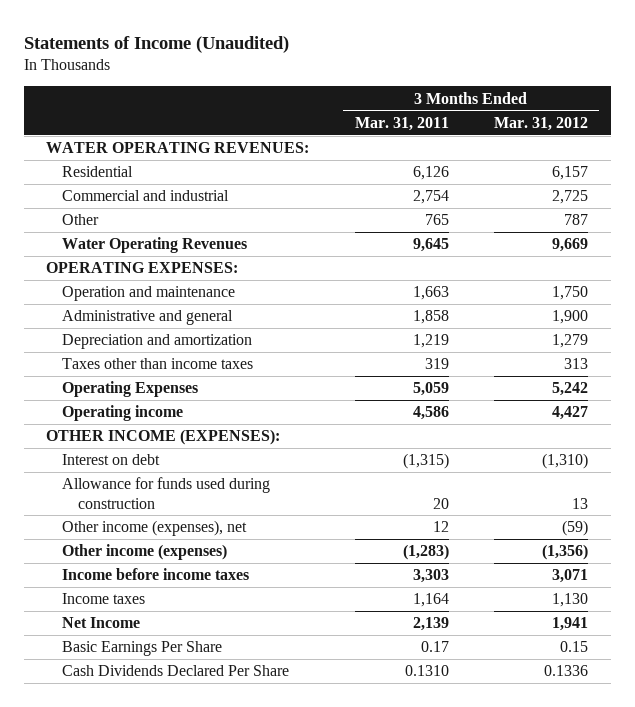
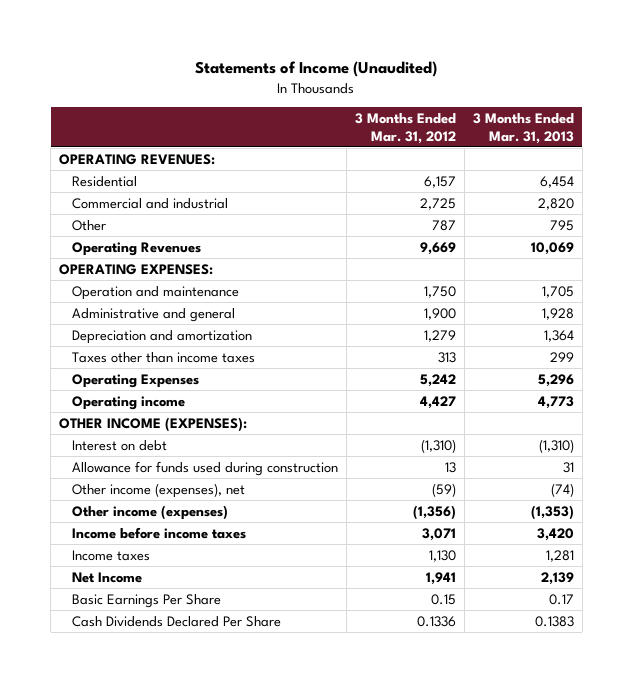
- | 3 Months Ended Mar. 31, 2011 | 3 Months Ended Mar. 31, 2012
+ | 3 Months Ended Mar. 31, 2012 | 3 Months Ended Mar. 31, 2013
- WATER OPERATING REVENUES:
+ OPERATING REVENUES:
- Water Operating Revenues | 9,645 | 9,669
+ Operating Revenues | 9,669 | 10,069

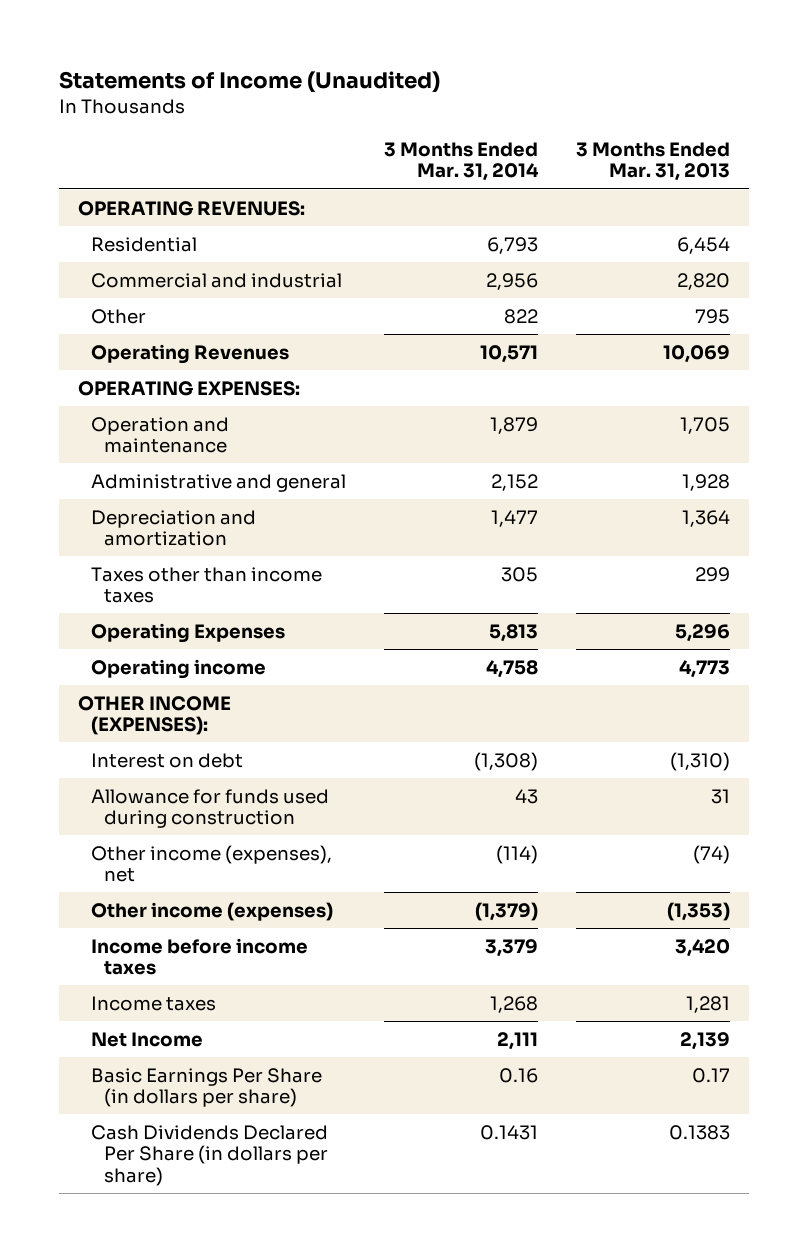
- | 3 Months Ended Mar. 31, 2012 | 3 Months Ended Mar. 31, 2013
+ | 3 Months Ended Mar. 31, 2014 | 3 Months Ended Mar. 31, 2013
- Basic Earnings Per Share | 0.15 | 0.17
- Cash Dividends Declared Per Share | 0.1336 | 0.1383
+ Basic Earnings Per Share (in dollars per share) | 0.16 | 0.17
+ Cash Dividends Declared Per Share (in dollars per share) | 0.1431 | 0.1383

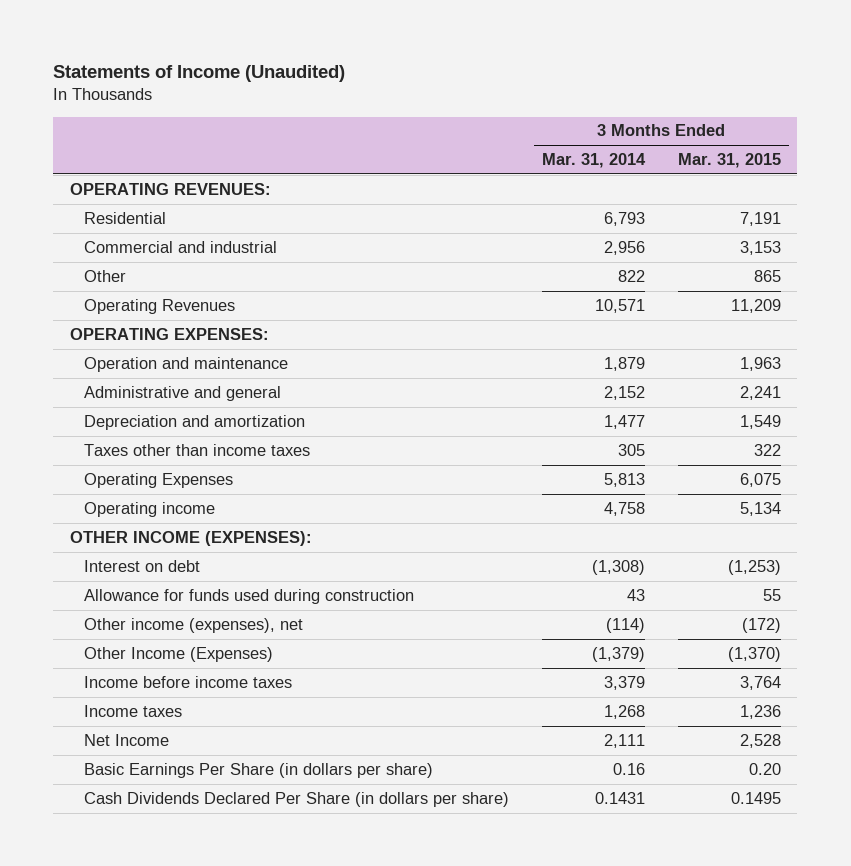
- | 3 Months Ended Mar. 31, 2014 | 3 Months Ended Mar. 31, 2013
+ | 3 Months Ended Mar. 31, 2014 | 3 Months Ended Mar. 31, 2015
- Other income (expenses) | (1,379) | (1,353)
+ Other Income (Expenses) | (1,379) | (1,370)

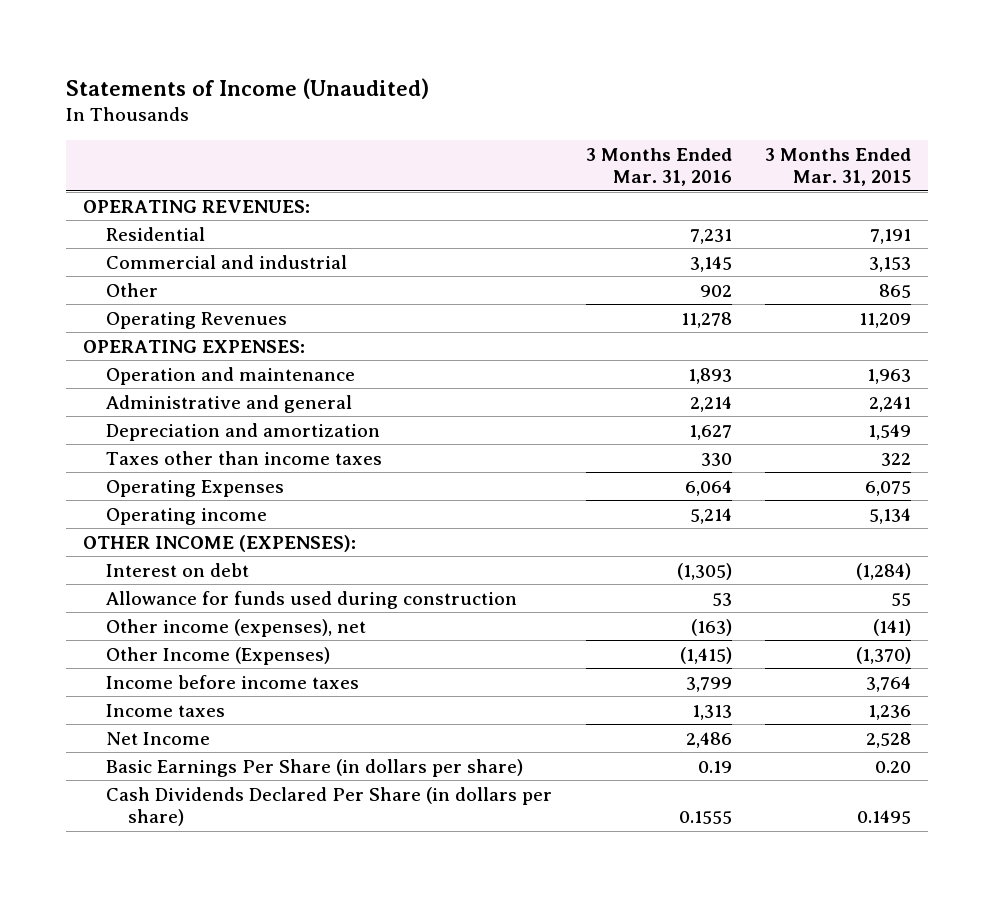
- | 3 Months Ended Mar. 31, 2014 | 3 Months Ended Mar. 31, 2015
+ | 3 Months Ended Mar. 31, 2016 | 3 Months Ended Mar. 31, 2015
- Interest on debt | (1,308) | (1,253)
+ Interest on debt | (1,305) | (1,284)
- Other income (expenses), net | (114) | (172)
+ Other income (expenses), net | (163) | (141)

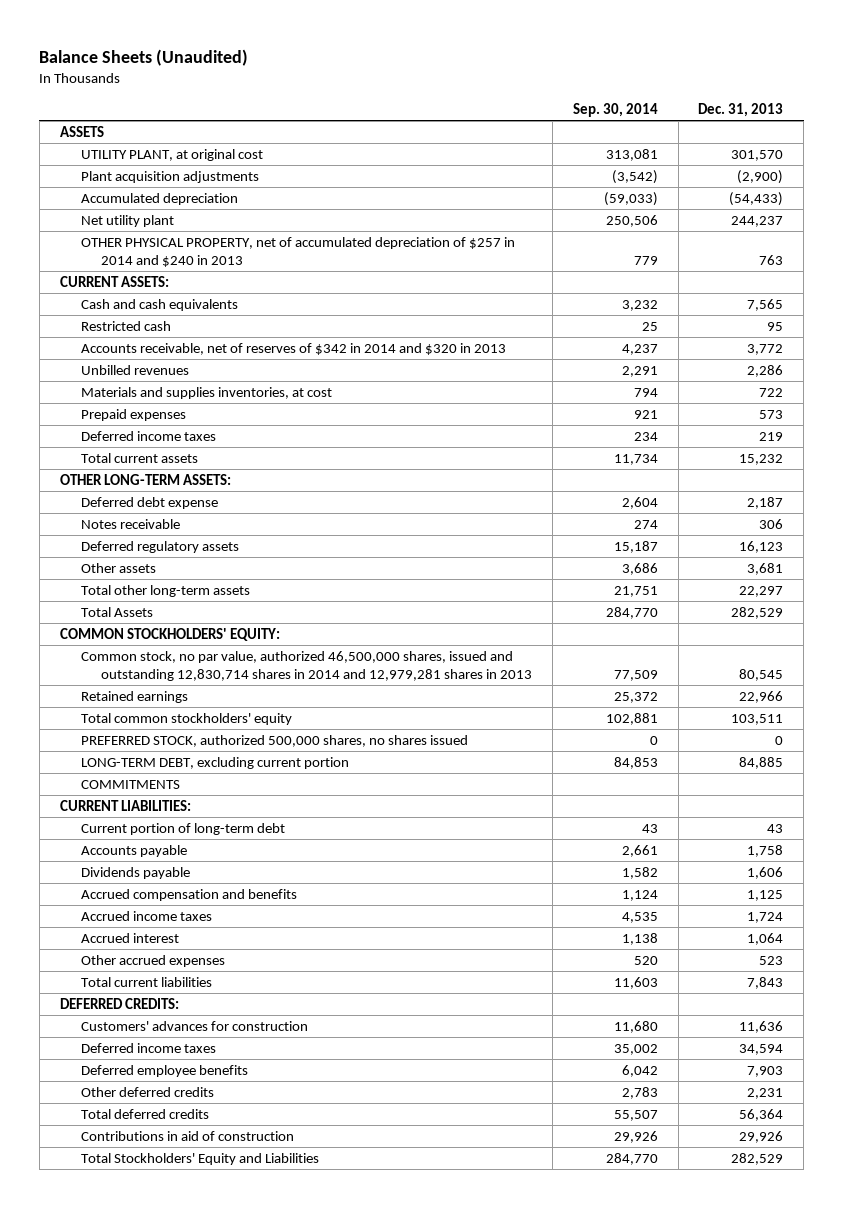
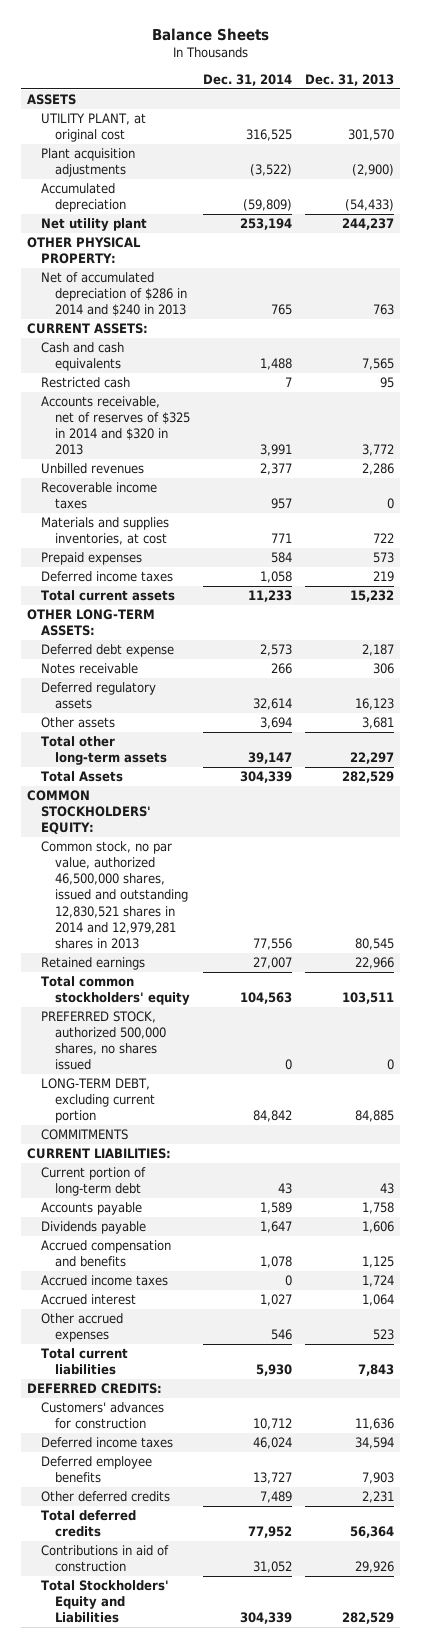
- Balance Sheets (Unaudited)
+ Balance Sheets
- | Sep. 30, 2014 | Dec. 31, 2013
+ | Dec. 31, 2014 | Dec. 31, 2013
- OTHER PHYSICAL PROPERTY, net of accumulated depreciation of $257 in 2014 and $240 in 2013 | 779 | 763
+ OTHER PHYSICAL PROPERTY:
+ Net of accumulated depreciation of $286 in 2014 and $240 in 2013 | 765 | 763
- Accounts receivable, net of reserves of $342 in 2014 and $320 in 2013 | 4,237 | 3,772
+ Accounts receivable, net of reserves of $325 in 2014 and $320 in 2013 | 3,991 | 3,772
+ Recoverable income taxes | 957 | 0
- Common stock, no par value, authorized 46,500,000 shares, issued and outstanding 12,830,714 shares in 2014 and 12,979,281 shares in 2013 | 77,509 | 80,545
+ Common stock, no par value, authorized 46,500,000 shares, issued and outstanding 12,830,521 shares in 2014 and 12,979,281 shares in 2013 | 77,556 | 80,545

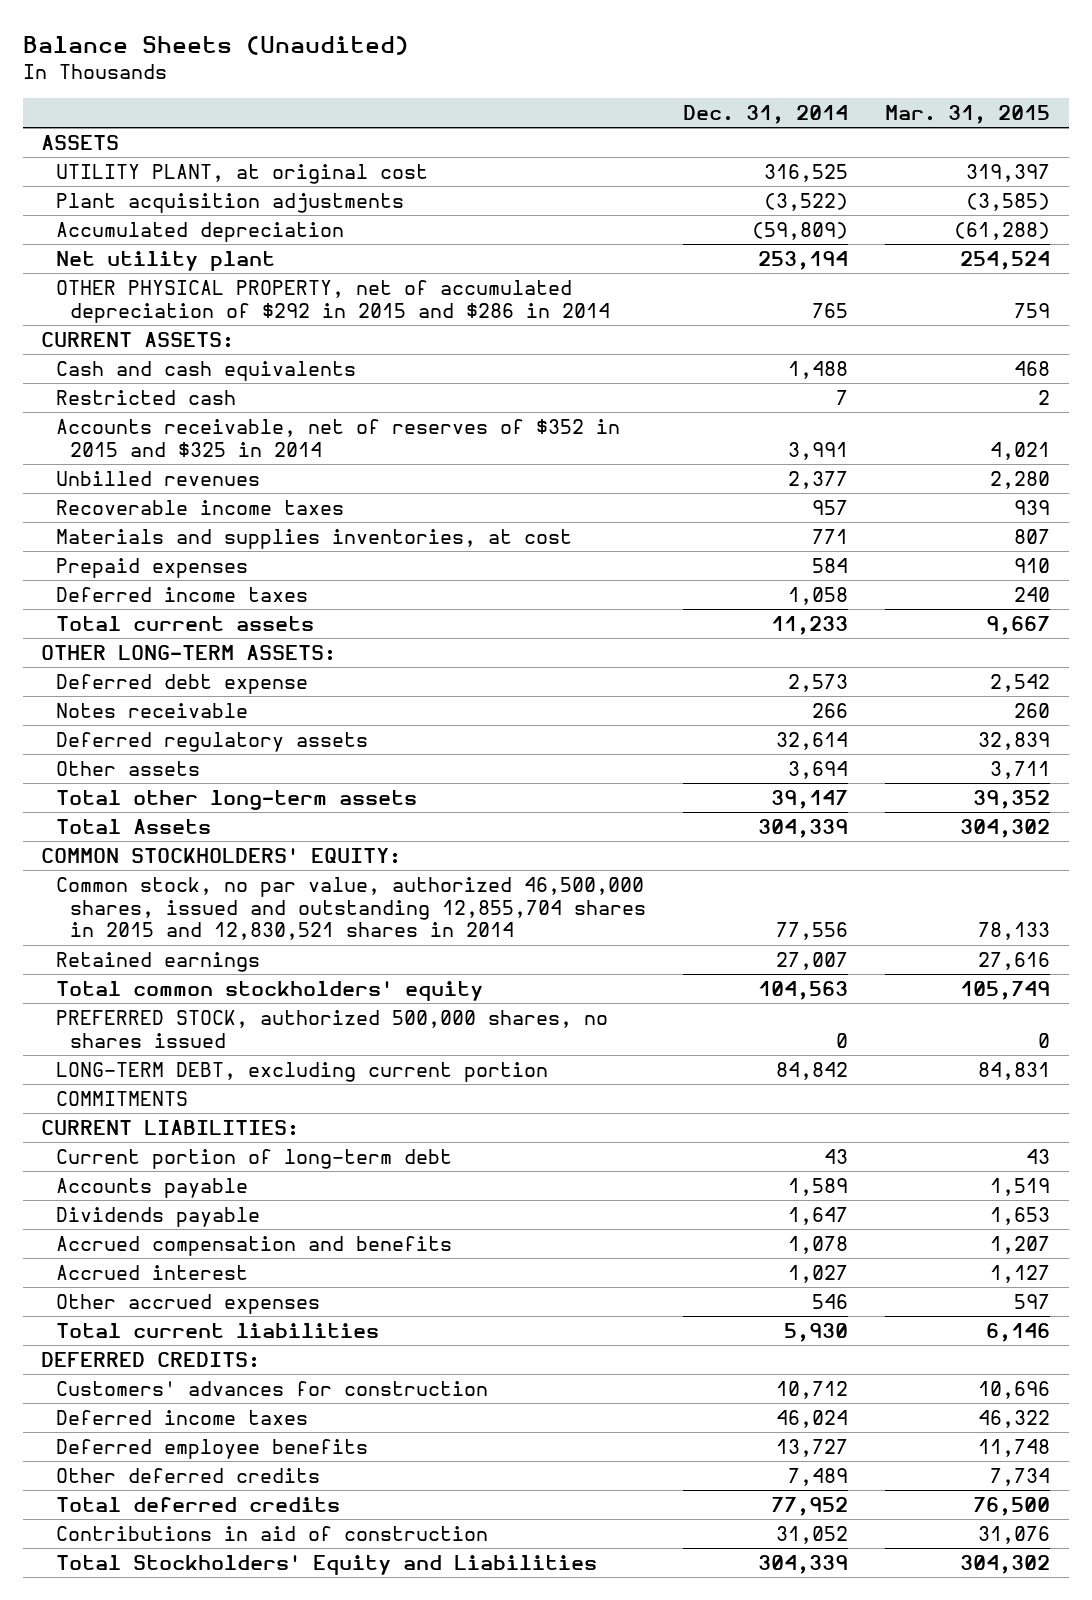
- Balance Sheets
+ Balance Sheets (Unaudited)
- | Dec. 31, 2014 | Dec. 31, 2013
+ | Dec. 31, 2014 | Mar. 31, 2015
- OTHER PHYSICAL PROPERTY:
- Net of accumulated depreciation of $286 in 2014 and $240 in 2013 | 765 | 763
+ OTHER PHYSICAL PROPERTY, net of accumulated depreciation of $292 in 2015 and $286 in 2014 | 765 | 759
- Accounts receivable, net of reserves of $325 in 2014 and $320 in 2013 | 3,991 | 3,772
+ Accounts receivable, net of reserves of $352 in 2015 and $325 in 2014 | 3,991 | 4,021
- Common stock, no par value, authorized 46,500,000 shares, issued and outstanding 12,830,521 shares in 2014 and 12,979,281 shares in 2013 | 77,556 | 80,545
+ Common stock, no par value, authorized 46,500,000 shares, issued and outstanding 12,855,704 shares in 2015 and 12,830,521 shares in 2014 | 77,556 | 78,133
- Accrued income taxes | 0 | 1,724

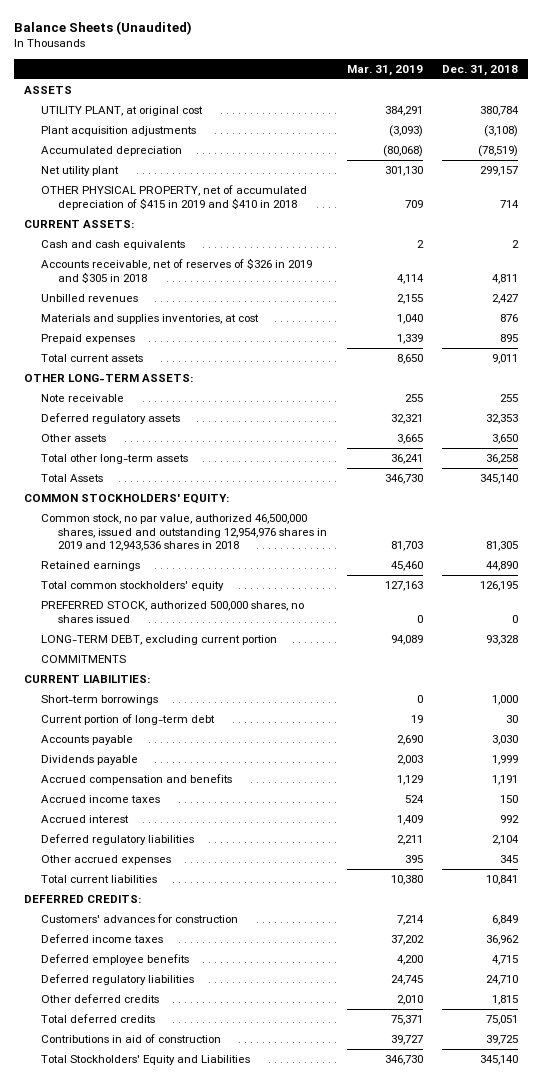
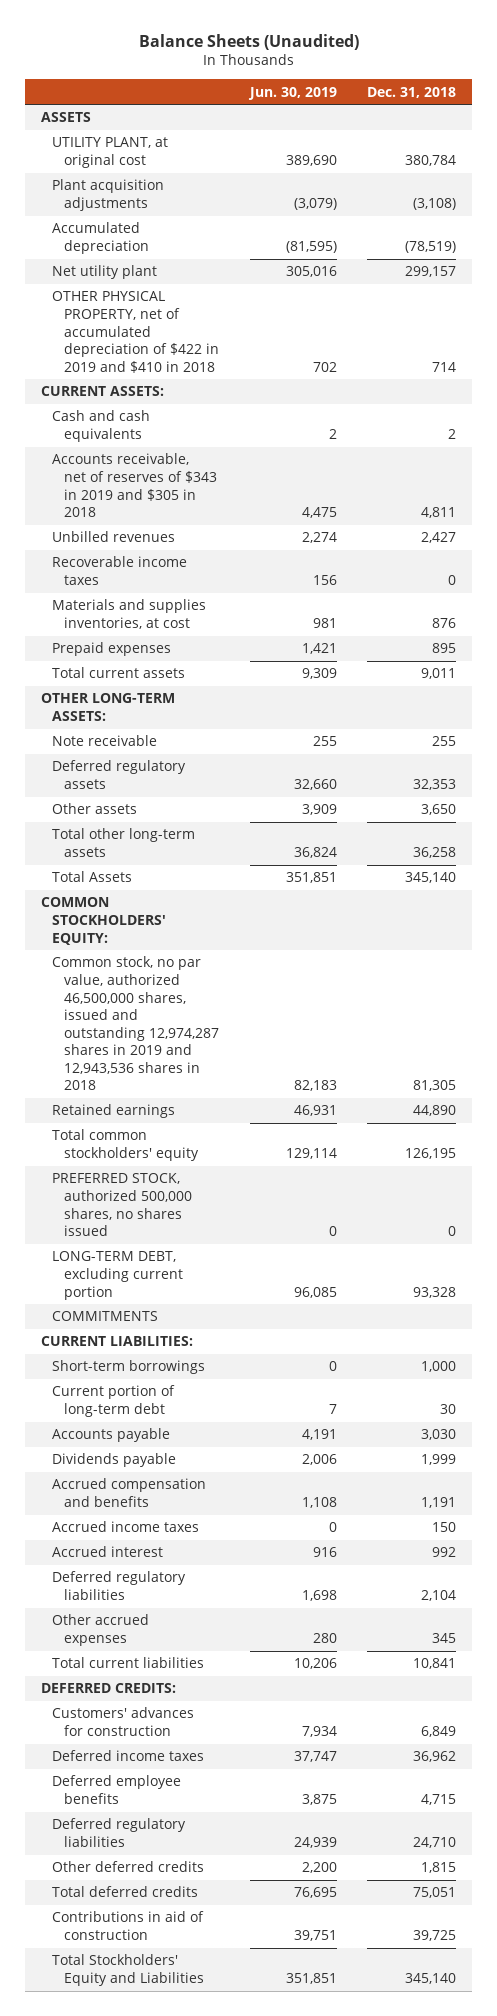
- | Mar. 31, 2019 | Dec. 31, 2018
+ | Jun. 30, 2019 | Dec. 31, 2018
- OTHER PHYSICAL PROPERTY, net of accumulated depreciation of $415 in 2019 and $410 in 2018 | 709 | 714
+ OTHER PHYSICAL PROPERTY, net of accumulated depreciation of $422 in 2019 and $410 in 2018 | 702 | 714
- Accounts receivable, net of reserves of $326 in 2019 and $305 in 2018 | 4,114 | 4,811
+ Accounts receivable, net of reserves of $343 in 2019 and $305 in 2018 | 4,475 | 4,811
+ Recoverable income taxes | 156 | 0
- Common stock, no par value, authorized 46,500,000 shares, issued and outstanding 12,954,976 shares in 2019 and 12,943,536 shares in 2018 | 81,703 | 81,305
+ Common stock, no par value, authorized 46,500,000 shares, issued and outstanding 12,974,287 shares in 2019 and 12,943,536 shares in 2018 | 82,183 | 81,305

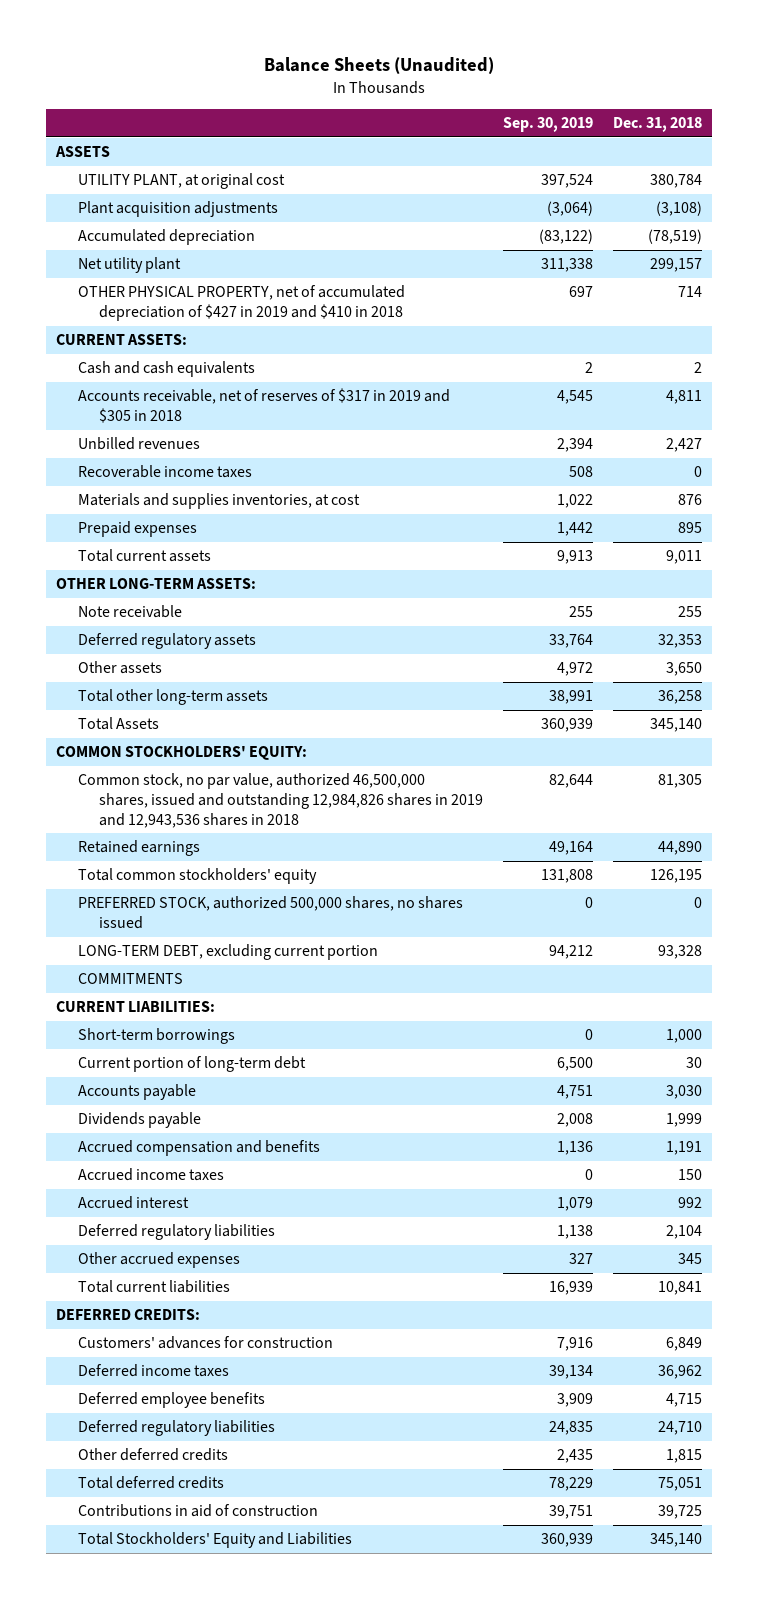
- | Jun. 30, 2019 | Dec. 31, 2018
+ | Sep. 30, 2019 | Dec. 31, 2018
- OTHER PHYSICAL PROPERTY, net of accumulated depreciation of $422 in 2019 and $410 in 2018 | 702 | 714
+ OTHER PHYSICAL PROPERTY, net of accumulated depreciation of $427 in 2019 and $410 in 2018 | 697 | 714
- Accounts receivable, net of reserves of $343 in 2019 and $305 in 2018 | 4,475 | 4,811
+ Accounts receivable, net of reserves of $317 in 2019 and $305 in 2018 | 4,545 | 4,811
- Common stock, no par value, authorized 46,500,000 shares, issued and outstanding 12,974,287 shares in 2019 and 12,943,536 shares in 2018 | 82,183 | 81,305
+ Common stock, no par value, authorized 46,500,000 shares, issued and outstanding 12,984,826 shares in 2019 and 12,943,536 shares in 2018 | 82,644 | 81,305

